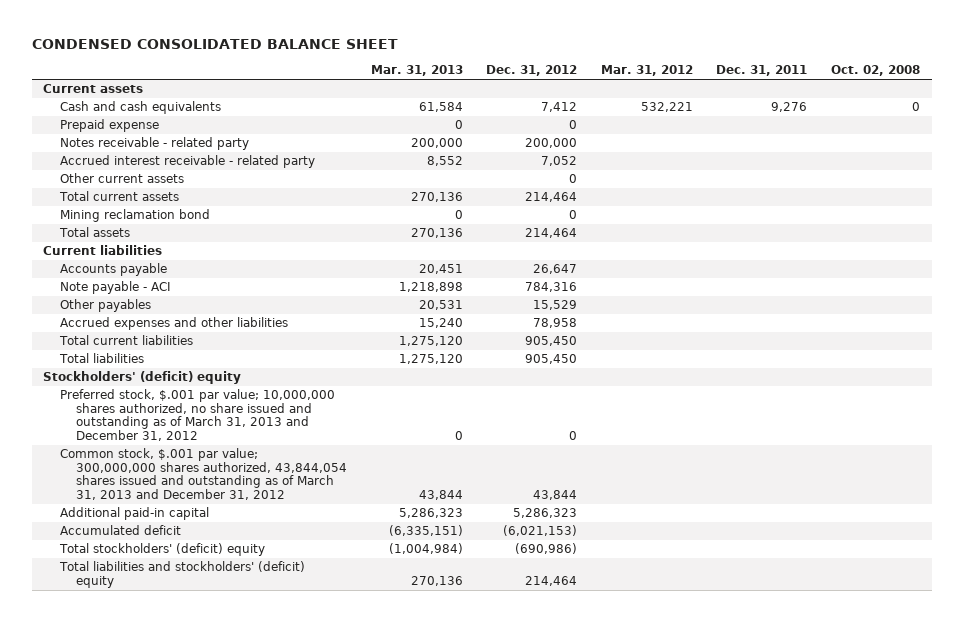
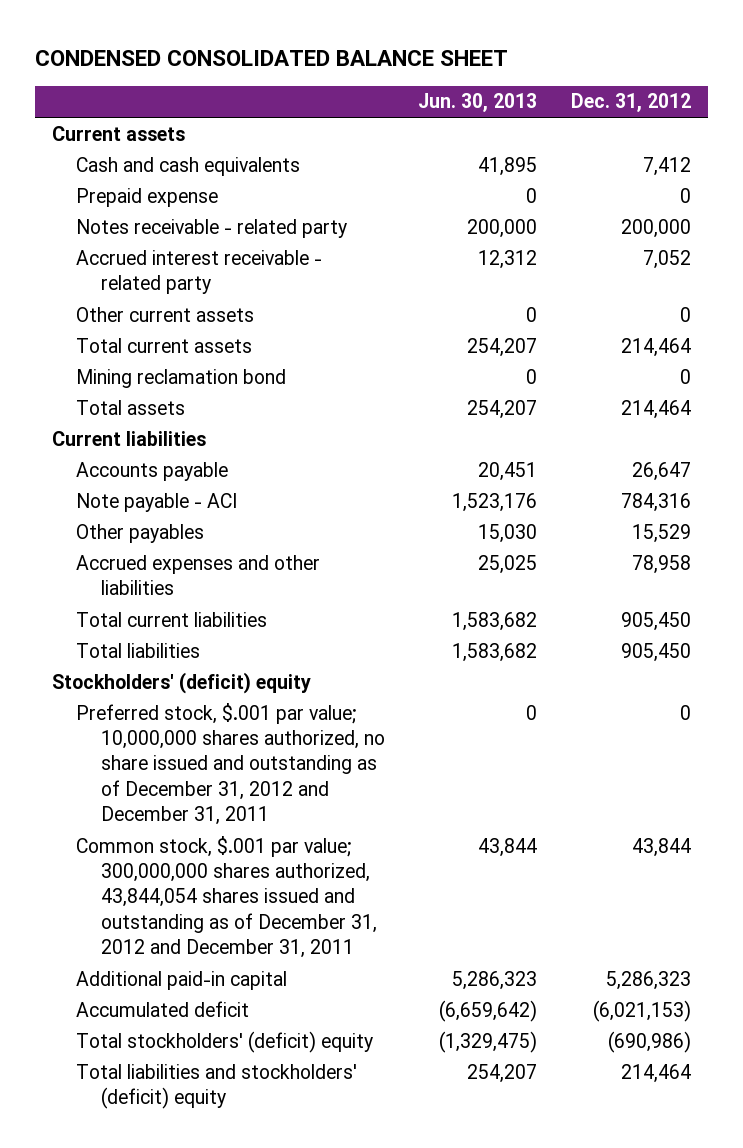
- | Mar. 31, 2013 | Dec. 31, 2012 | Mar. 31, 2012 | Dec. 31, 2011 | Oct. 02, 2008
+ | Jun. 30, 2013 | Dec. 31, 2012
- Preferred stock, $.001 par value; 10,000,000 shares authorized, no share issued and outstanding as of March 31, 2013 and December 31, 2012 | 0 | 0 | | |
- Common stock, $.001 par value; 300,000,000 shares authorized, 43,844,054 shares issued and outstanding as of March 31, 2013 and December 31, 2012 | 43,844 | 43,844 | | |
+ Preferred stock, $.001 par value; 10,000,000 shares authorized, no share issued and outstanding as of December 31, 2012 and December 31, 2011 | 0 | 0
+ Common stock, $.001 par value; 300,000,000 shares authorized, 43,844,054 shares issued and outstanding as of December 31, 2012 and December 31, 2011 | 43,844 | 43,844

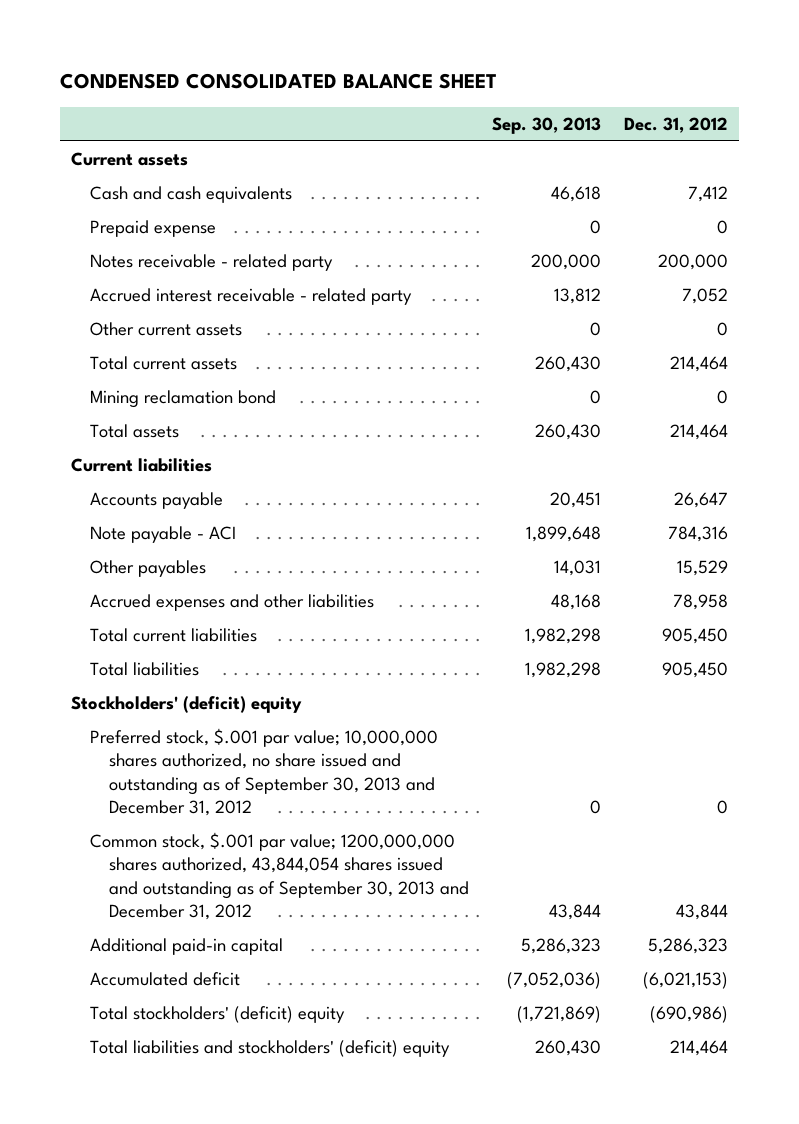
- | Jun. 30, 2013 | Dec. 31, 2012
+ | Sep. 30, 2013 | Dec. 31, 2012
- Preferred stock, $.001 par value; 10,000,000 shares authorized, no share issued and outstanding as of December 31, 2012 and December 31, 2011 | 0 | 0
- Common stock, $.001 par value; 300,000,000 shares authorized, 43,844,054 shares issued and outstanding as of December 31, 2012 and December 31, 2011 | 43,844 | 43,844
+ Preferred stock, $.001 par value; 10,000,000 shares authorized, no share issued and outstanding as of September 30, 2013 and December 31, 2012 | 0 | 0
+ Common stock, $.001 par value; 1200,000,000 shares authorized, 43,844,054 shares issued and outstanding as of September 30, 2013 and December 31, 2012 | 43,844 | 43,844

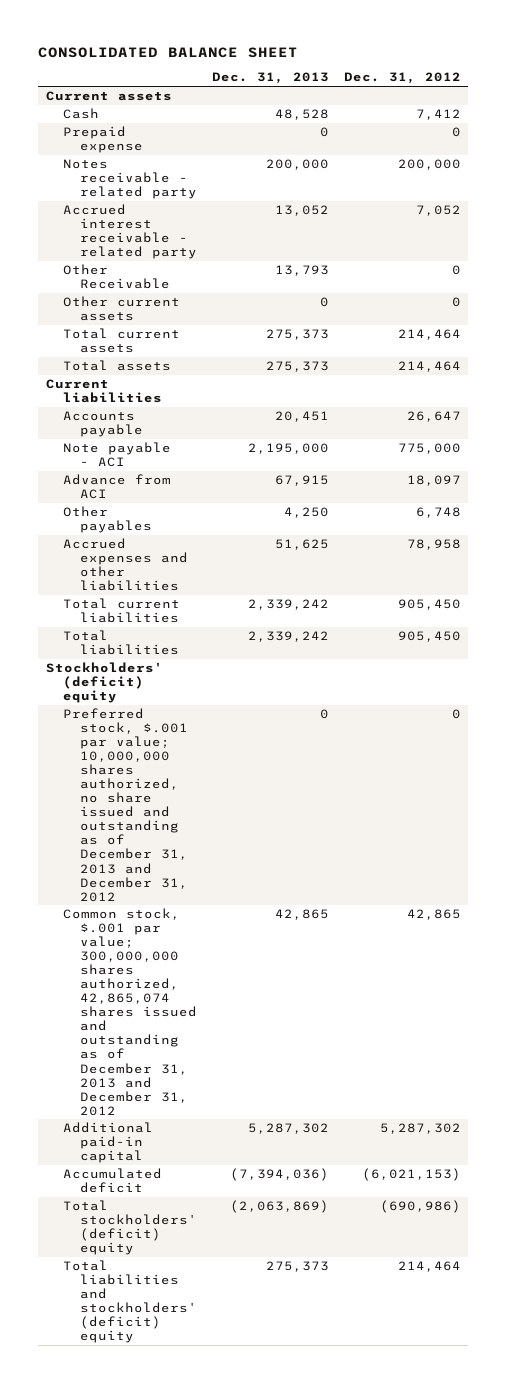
- CONDENSED CONSOLIDATED BALANCE SHEET
+ CONSOLIDATED BALANCE SHEET
- | Sep. 30, 2013 | Dec. 31, 2012
+ | Dec. 31, 2013 | Dec. 31, 2012
- Cash and cash equivalents | 46,618 | 7,412
+ Cash | 48,528 | 7,412
+ Other Receivable | 13,793 | 0
- Mining reclamation bond | 0 | 0
- Note payable - ACI | 1,899,648 | 784,316
- Other payables | 14,031 | 15,529
+ Note payable - ACI | 2,195,000 | 775,000
+ Advance from ACI | 67,915 | 18,097
+ Other payables | 4,250 | 6,748
- Preferred stock, $.001 par value; 10,000,000 shares authorized, no share issued and outstanding as of September 30, 2013 and December 31, 2012 | 0 | 0
- Common stock, $.001 par value; 1200,000,000 shares authorized, 43,844,054 shares issued and outstanding as of September 30, 2013 and December 31, 2012 | 43,844 | 43,844
- Additional paid-in capital | 5,286,323 | 5,286,323
+ Preferred stock, $.001 par value; 10,000,000 shares authorized, no share issued and outstanding as of December 31, 2013 and December 31, 2012 | 0 | 0
+ Common stock, $.001 par value; 300,000,000 shares authorized, 42,865,074 shares issued and outstanding as of December 31, 2013 and December 31, 2012 | 42,865 | 42,865
+ Additional paid-in capital | 5,287,302 | 5,287,302

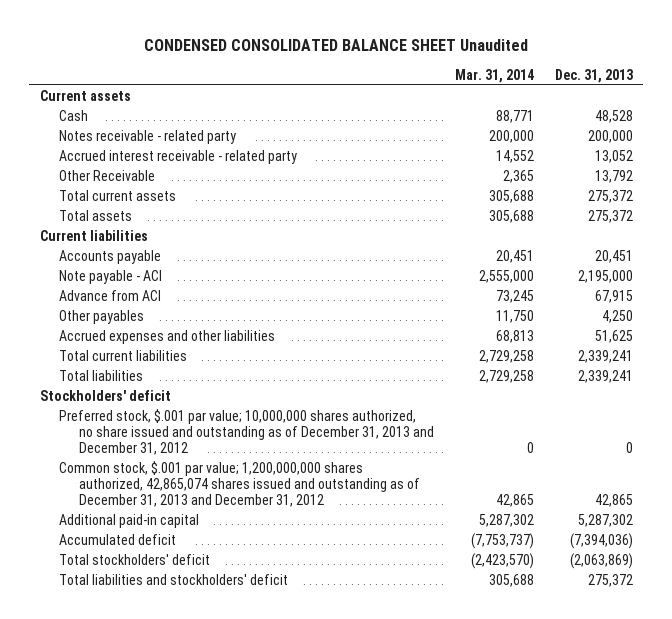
- CONSOLIDATED BALANCE SHEET
+ CONDENSED CONSOLIDATED BALANCE SHEET Unaudited
- | Dec. 31, 2013 | Dec. 31, 2012
+ | Mar. 31, 2014 | Dec. 31, 2013
- Prepaid expense | 0 | 0
- Other Receivable | 13,793 | 0
- Other current assets | 0 | 0
- Total current assets | 275,373 | 214,464
- Total assets | 275,373 | 214,464
+ Other Receivable | 2,365 | 13,792
+ Total current assets | 305,688 | 275,372
+ Total assets | 305,688 | 275,372
- Total current liabilities | 2,339,242 | 905,450
- Total liabilities | 2,339,242 | 905,450
- Stockholders' (deficit) equity
+ Total current liabilities | 2,729,258 | 2,339,241
+ Total liabilities | 2,729,258 | 2,339,241
+ Stockholders' deficit
- Common stock, $.001 par value; 300,000,000 shares authorized, 42,865,074 shares issued and outstanding as of December 31, 2013 and December 31, 2012 | 42,865 | 42,865
+ Common stock, $.001 par value; 1,200,000,000 shares authorized, 42,865,074 shares issued and outstanding as of December 31, 2013 and December 31, 2012 | 42,865 | 42,865
- Total stockholders' (deficit) equity | (2,063,869) | (690,986)
- Total liabilities and stockholders' (deficit) equity | 275,373 | 214,464
+ Total stockholders' deficit | (2,423,570) | (2,063,869)
+ Total liabilities and stockholders' deficit | 305,688 | 275,372

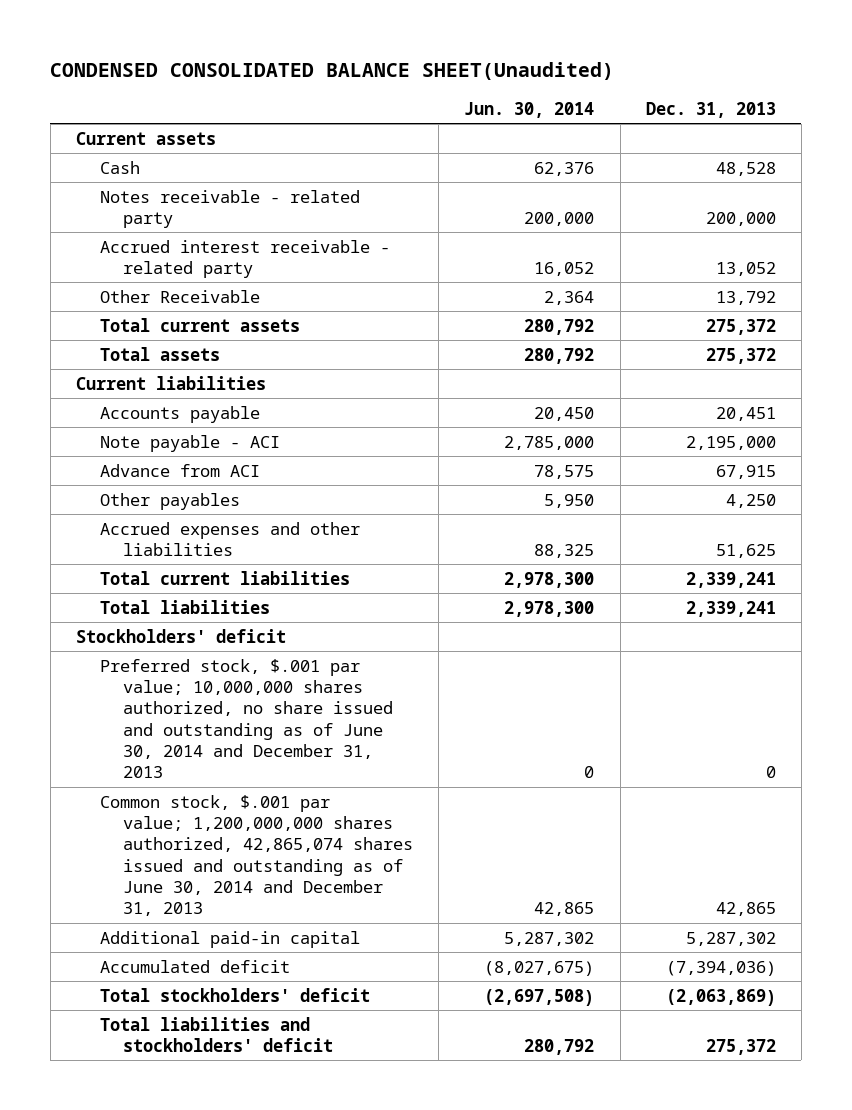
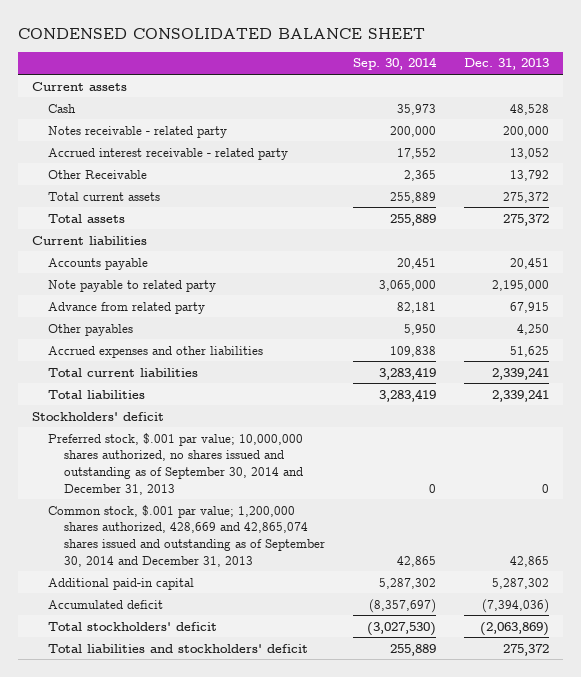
- CONDENSED CONSOLIDATED BALANCE SHEET(Unaudited)
+ CONDENSED CONSOLIDATED BALANCE SHEET
- | Jun. 30, 2014 | Dec. 31, 2013
+ | Sep. 30, 2014 | Dec. 31, 2013
- Note payable - ACI | 2,785,000 | 2,195,000
- Advance from ACI | 78,575 | 67,915
+ Note payable to related party | 3,065,000 | 2,195,000
+ Advance from related party | 82,181 | 67,915
- Preferred stock, $.001 par value; 10,000,000 shares authorized, no share issued and outstanding as of June 30, 2014 and December 31, 2013 | 0 | 0
- Common stock, $.001 par value; 1,200,000,000 shares authorized, 42,865,074 shares issued and outstanding as of June 30, 2014 and December 31, 2013 | 42,865 | 42,865
+ Preferred stock, $.001 par value; 10,000,000 shares authorized, no shares issued and outstanding as of September 30, 2014 and December 31, 2013 | 0 | 0
+ Common stock, $.001 par value; 1,200,000 shares authorized, 428,669 and 42,865,074 shares issued and outstanding as of September 30, 2014 and December 31, 2013 | 42,865 | 42,865

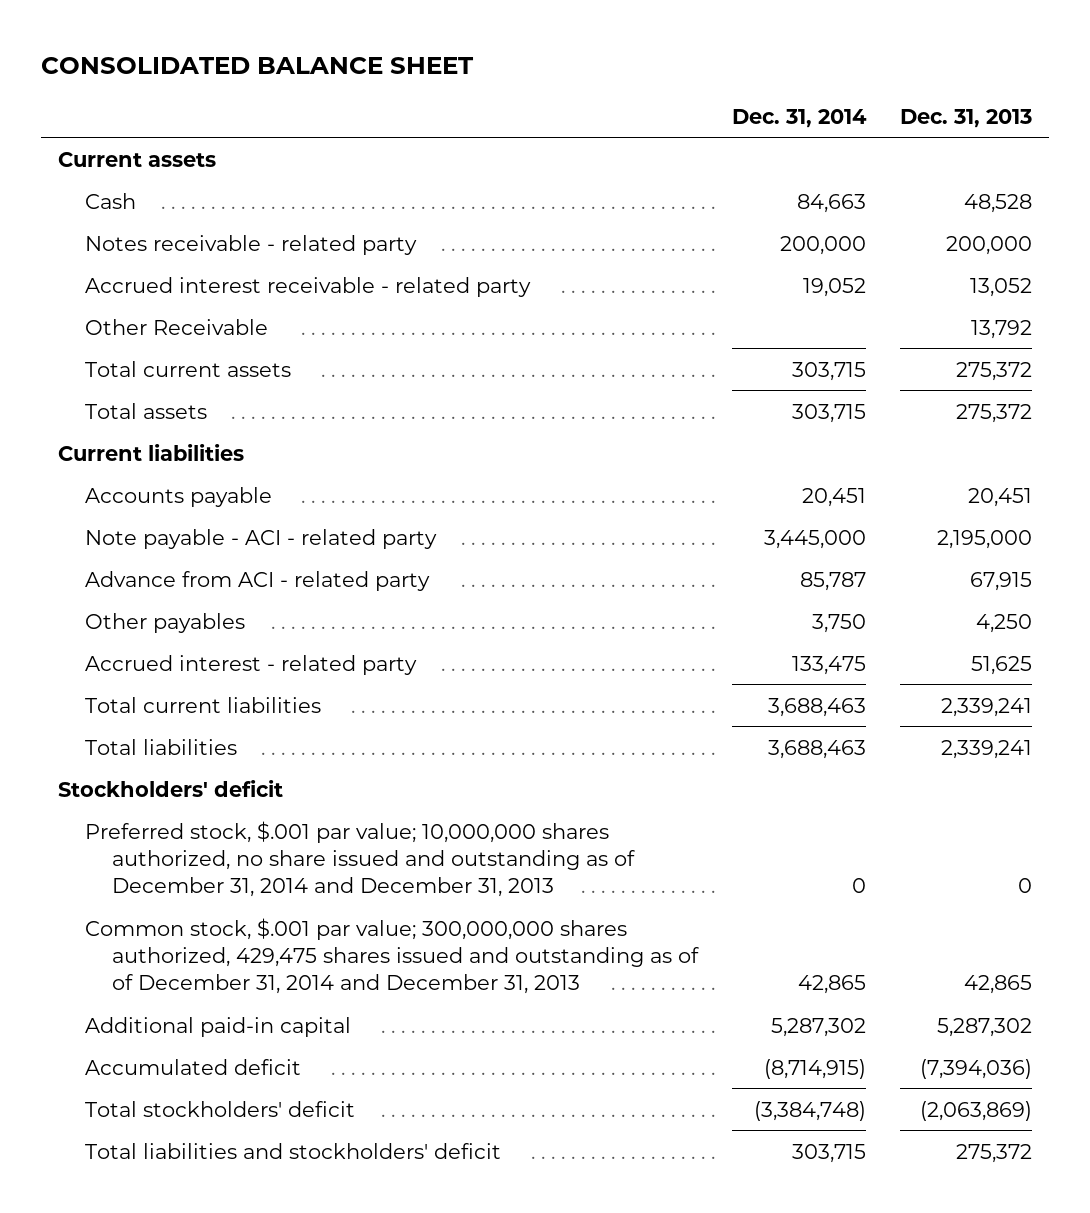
- CONDENSED CONSOLIDATED BALANCE SHEET
+ CONSOLIDATED BALANCE SHEET
- | Sep. 30, 2014 | Dec. 31, 2013
+ | Dec. 31, 2014 | Dec. 31, 2013
- Note payable to related party | 3,065,000 | 2,195,000
- Advance from related party | 82,181 | 67,915
+ Note payable - ACI - related party | 3,445,000 | 2,195,000
+ Advance from ACI - related party | 85,787 | 67,915
- Accrued expenses and other liabilities | 109,838 | 51,625
+ Accrued interest - related party | 133,475 | 51,625
- Preferred stock, $.001 par value; 10,000,000 shares authorized, no shares issued and outstanding as of September 30, 2014 and December 31, 2013 | 0 | 0
- Common stock, $.001 par value; 1,200,000 shares authorized, 428,669 and 42,865,074 shares issued and outstanding as of September 30, 2014 and December 31, 2013 | 42,865 | 42,865
+ Preferred stock, $.001 par value; 10,000,000 shares authorized, no share issued and outstanding as of December 31, 2014 and December 31, 2013 | 0 | 0
+ Common stock, $.001 par value; 300,000,000 shares authorized, 429,475 shares issued and outstanding as of of December 31, 2014 and December 31, 2013 | 42,865 | 42,865

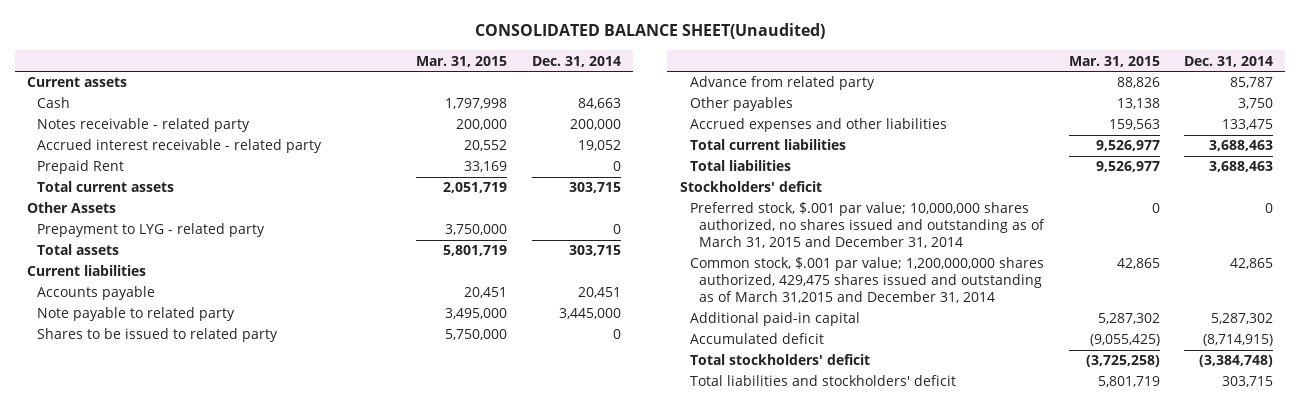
- CONSOLIDATED BALANCE SHEET
+ CONSOLIDATED BALANCE SHEET(Unaudited)
- | Dec. 31, 2014 | Dec. 31, 2013
+ | Mar. 31, 2015 | Dec. 31, 2014
- Other Receivable | | 13,792
+ Prepaid Rent | 33,169 | 0
+ Other Assets
+ Prepayment to LYG - related party | 3,750,000 | 0
- Note payable - ACI - related party | 3,445,000 | 2,195,000
- Advance from ACI - related party | 85,787 | 67,915
+ Note payable to related party | 3,495,000 | 3,445,000
+ Shares to be issued to related party | 5,750,000 | 0
+ Advance from related party | 88,826 | 85,787
- Accrued interest - related party | 133,475 | 51,625
+ Accrued expenses and other liabilities | 159,563 | 133,475
- Preferred stock, $.001 par value; 10,000,000 shares authorized, no share issued and outstanding as of December 31, 2014 and December 31, 2013 | 0 | 0
- Common stock, $.001 par value; 300,000,000 shares authorized, 429,475 shares issued and outstanding as of of December 31, 2014 and December 31, 2013 | 42,865 | 42,865
+ Preferred stock, $.001 par value; 10,000,000 shares authorized, no shares issued and outstanding as of March 31, 2015 and December 31, 2014 | 0 | 0
+ Common stock, $.001 par value; 1,200,000,000 shares authorized, 429,475 shares issued and outstanding as of March 31,2015 and December 31, 2014 | 42,865 | 42,865

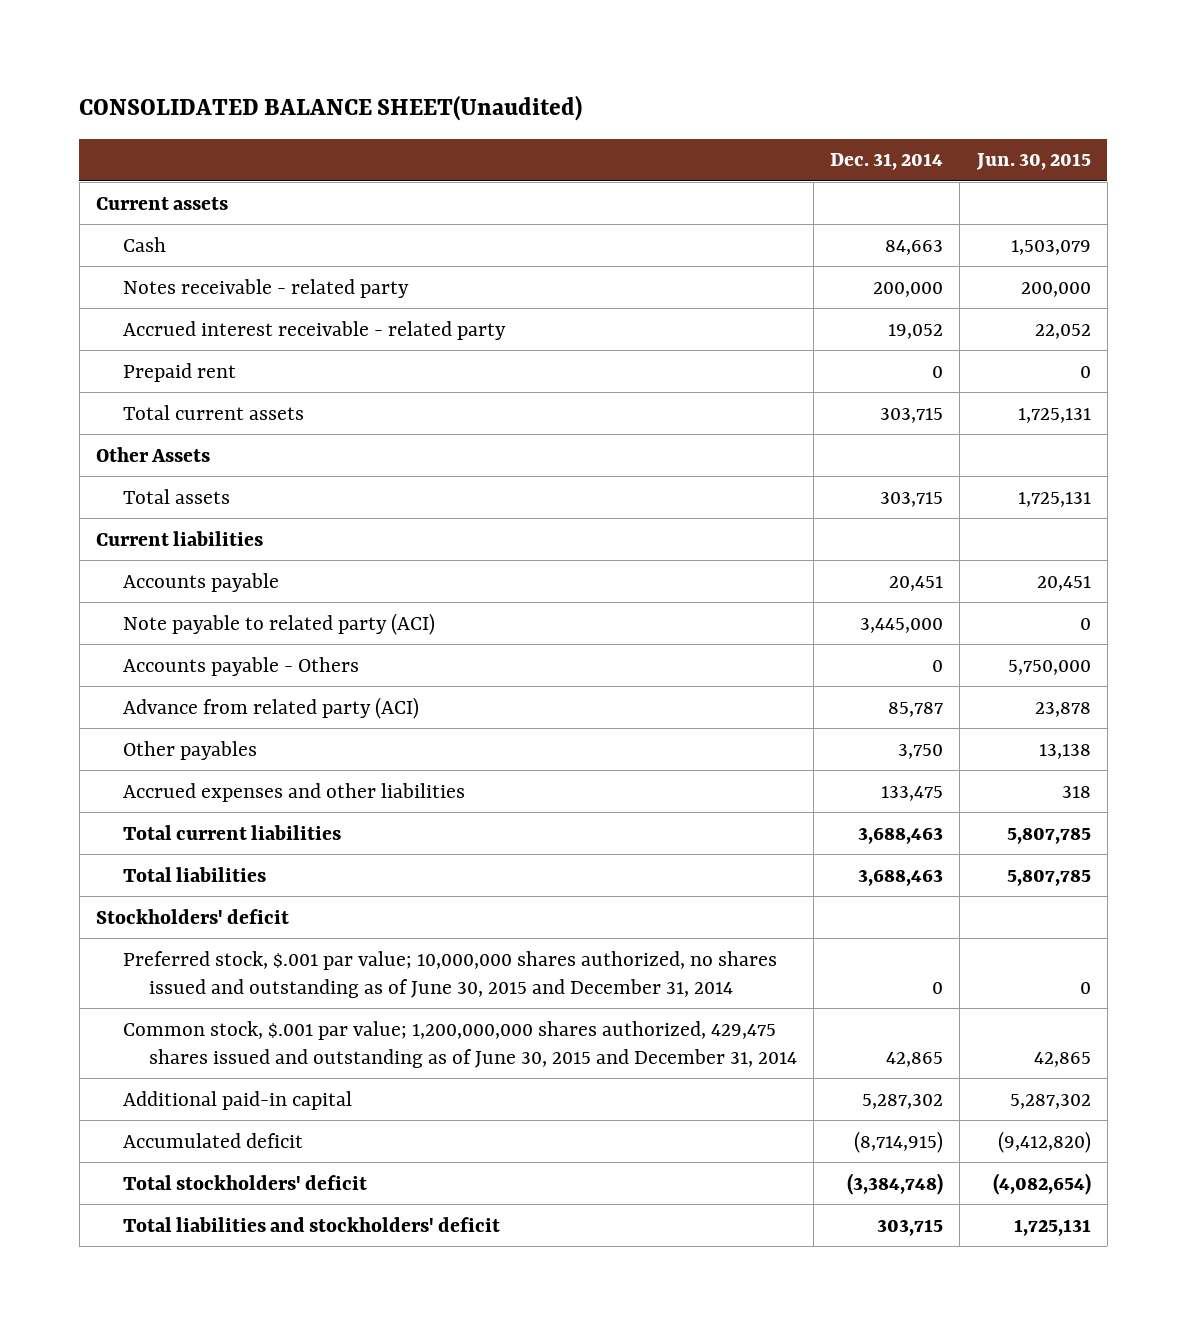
- | Mar. 31, 2015 | Dec. 31, 2014
+ | Dec. 31, 2014 | Jun. 30, 2015
- Prepaid Rent | 33,169 | 0
+ Prepaid rent | 0 | 0
- Prepayment to LYG - related party | 3,750,000 | 0
- Note payable to related party | 3,495,000 | 3,445,000
- Shares to be issued to related party | 5,750,000 | 0
- Advance from related party | 88,826 | 85,787
+ Note payable to related party (ACI) | 3,445,000 | 0
+ Accounts payable - Others | 0 | 5,750,000
+ Advance from related party (ACI) | 85,787 | 23,878
- Preferred stock, $.001 par value; 10,000,000 shares authorized, no shares issued and outstanding as of March 31, 2015 and December 31, 2014 | 0 | 0
- Common stock, $.001 par value; 1,200,000,000 shares authorized, 429,475 shares issued and outstanding as of March 31,2015 and December 31, 2014 | 42,865 | 42,865
+ Preferred stock, $.001 par value; 10,000,000 shares authorized, no shares issued and outstanding as of June 30, 2015 and December 31, 2014 | 0 | 0
+ Common stock, $.001 par value; 1,200,000,000 shares authorized, 429,475 shares issued and outstanding as of June 30, 2015 and December 31, 2014 | 42,865 | 42,865

